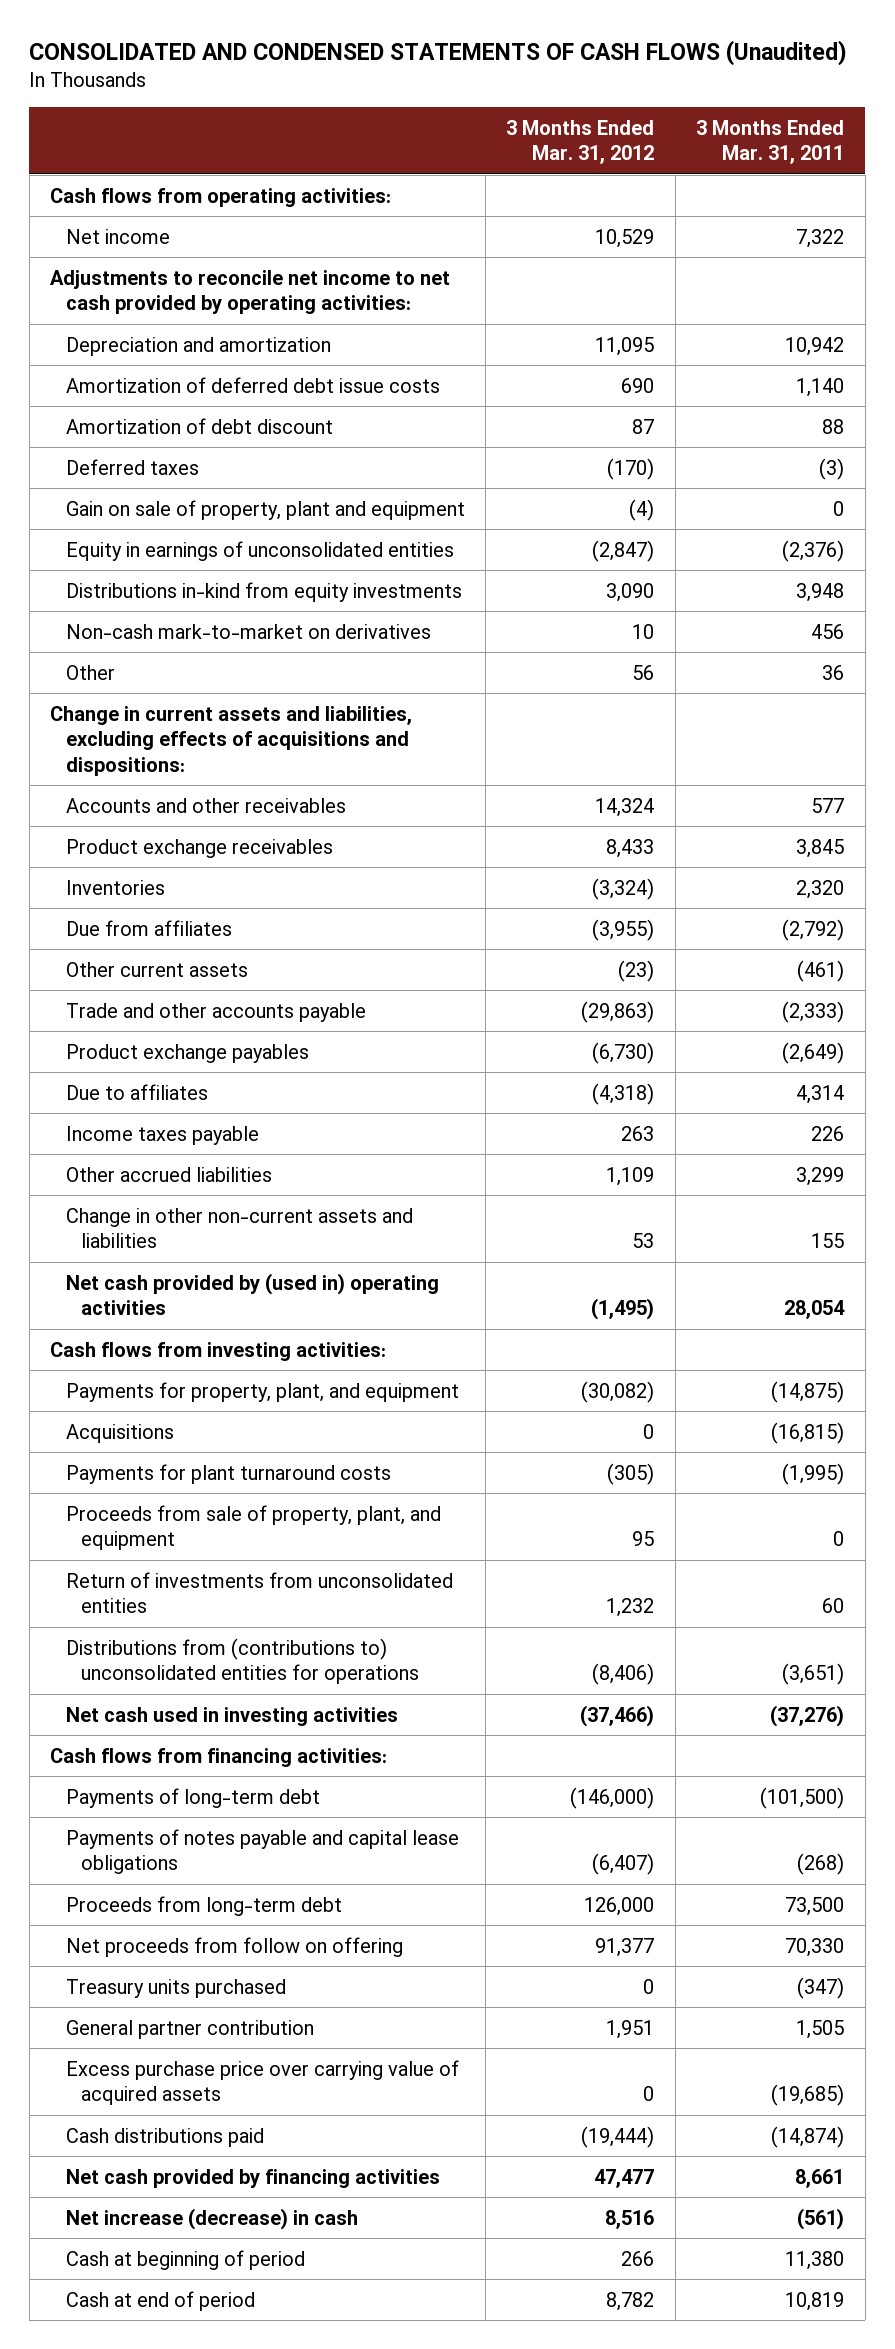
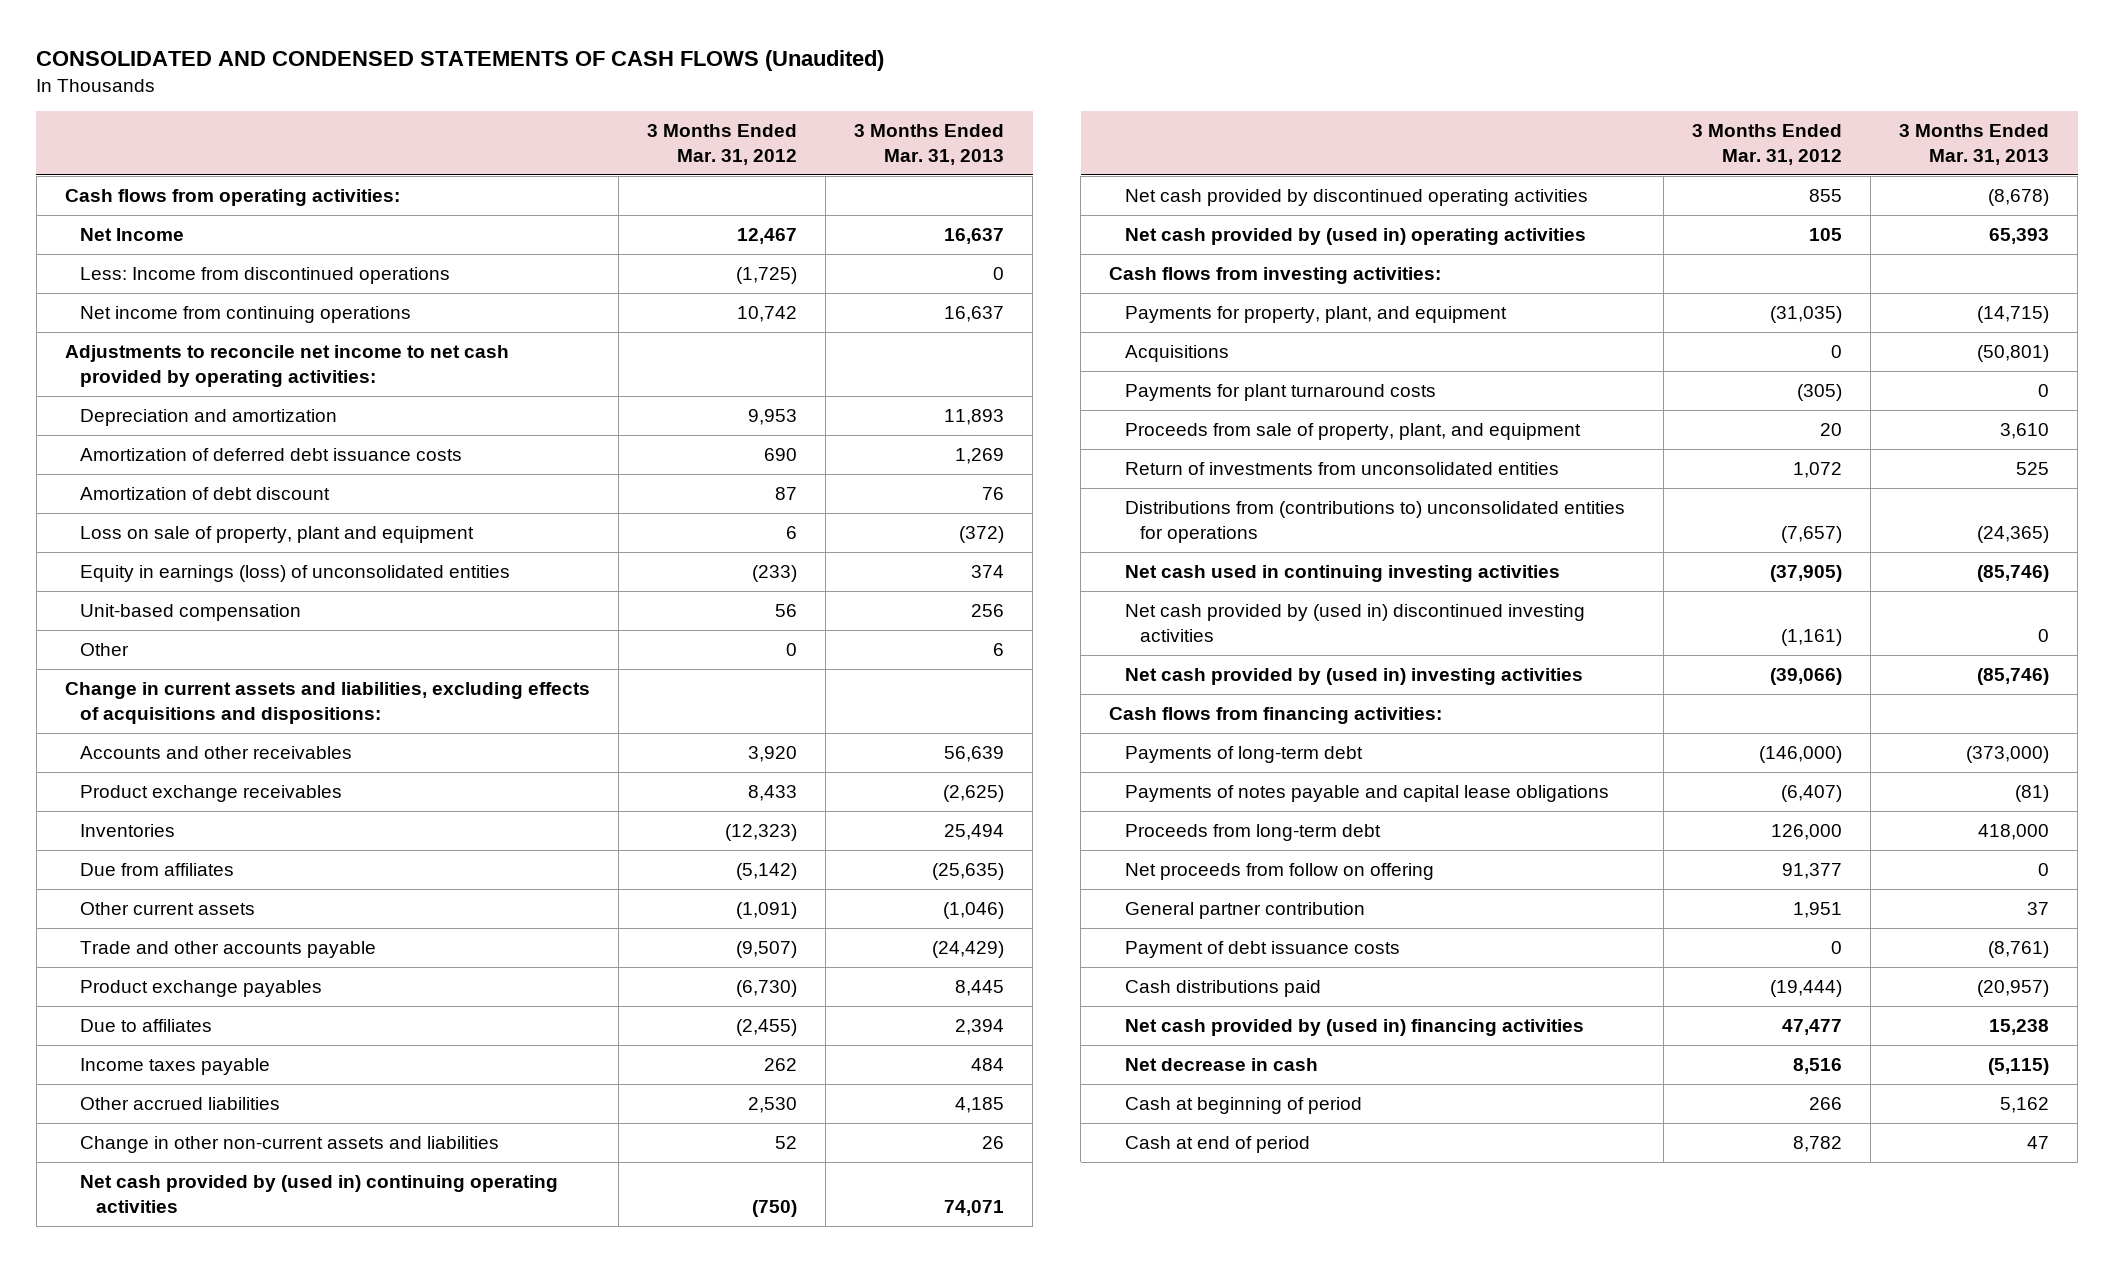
- | 3 Months Ended Mar. 31, 2012 | 3 Months Ended Mar. 31, 2011
+ | 3 Months Ended Mar. 31, 2012 | 3 Months Ended Mar. 31, 2013
- Net income | 10,529 | 7,322
+ Net Income | 12,467 | 16,637
+ Less: Income from discontinued operations | (1,725) | 0
+ Net income from continuing operations | 10,742 | 16,637
- Depreciation and amortization | 11,095 | 10,942
- Amortization of deferred debt issue costs | 690 | 1,140
+ Depreciation and amortization | 9,953 | 11,893
+ Amortization of deferred debt issuance costs | 690 | 1,269
- Deferred taxes | (170) | (3)
- Gain on sale of property, plant and equipment | (4) | 0
- Equity in earnings of unconsolidated entities | (2,847) | (2,376)
- Distributions in-kind from equity investments | 3,090 | 3,948
- Non-cash mark-to-market on derivatives | 10 | 456
- Other | 56 | 36
+ Loss on sale of property, plant and equipment | 6 | (372)
+ Equity in earnings (loss) of unconsolidated entities | (233) | 374
+ Unit-based compensation | 56 | 256
+ Other | 0 | 6
- Accounts and other receivables | 14,324 | 577
+ Accounts and other receivables | 3,920 | 56,639
- Inventories | (3,324) | 2,320
- Due from affiliates | (3,955) | (2,792)
- Other current assets | (23) | (461)
- Trade and other accounts payable | (29,863) | (2,333)
+ Inventories | (12,323) | 25,494
+ Due from affiliates | (5,142) | (25,635)
+ Other current assets | (1,091) | (1,046)
+ Trade and other accounts payable | (9,507) | (24,429)
- Due to affiliates | (4,318) | 4,314
- Income taxes payable | 263 | 226
- Other accrued liabilities | 1,109 | 3,299
- Change in other non-current assets and liabilities | 53 | 155
- Net cash provided by (used in) operating activities | (1,495) | 28,054
+ Due to affiliates | (2,455) | 2,394
+ Income taxes payable | 262 | 484
+ Other accrued liabilities | 2,530 | 4,185
+ Change in other non-current assets and liabilities | 52 | 26
+ Net cash provided by (used in) continuing operating activities | (750) | 74,071
+ Net cash provided by discontinued operating activities | 855 | (8,678)
+ Net cash provided by (used in) operating activities | 105 | 65,393
- Payments for property, plant, and equipment | (30,082) | (14,875)
+ Payments for property, plant, and equipment | (31,035) | (14,715)
- Proceeds from sale of property, plant, and equipment | 95 | 0
- Return of investments from unconsolidated entities | 1,232 | 60
- Distributions from (contributions to) unconsolidated entities for operations | (8,406) | (3,651)
- Net cash used in investing activities | (37,466) | (37,276)
+ Proceeds from sale of property, plant, and equipment | 20 | 3,610
+ Return of investments from unconsolidated entities | 1,072 | 525
+ Distributions from (contributions to) unconsolidated entities for operations | (7,657) | (24,365)
+ Net cash used in continuing investing activities | (37,905) | (85,746)
+ Net cash provided by (used in) discontinued investing activities | (1,161) | 0
+ Net cash provided by (used in) investing activities | (39,066) | (85,746)
- Treasury units purchased | 0 | (347)
- Excess purchase price over carrying value of acquired assets | 0 | (19,685)
+ Payment of debt issuance costs | 0 | (8,761)
- Net cash provided by financing activities | 47,477 | 8,661
- Net increase (decrease) in cash | 8,516 | (561)
+ Net cash provided by (used in) financing activities | 47,477 | 15,238
+ Net decrease in cash | 8,516 | (5,115)

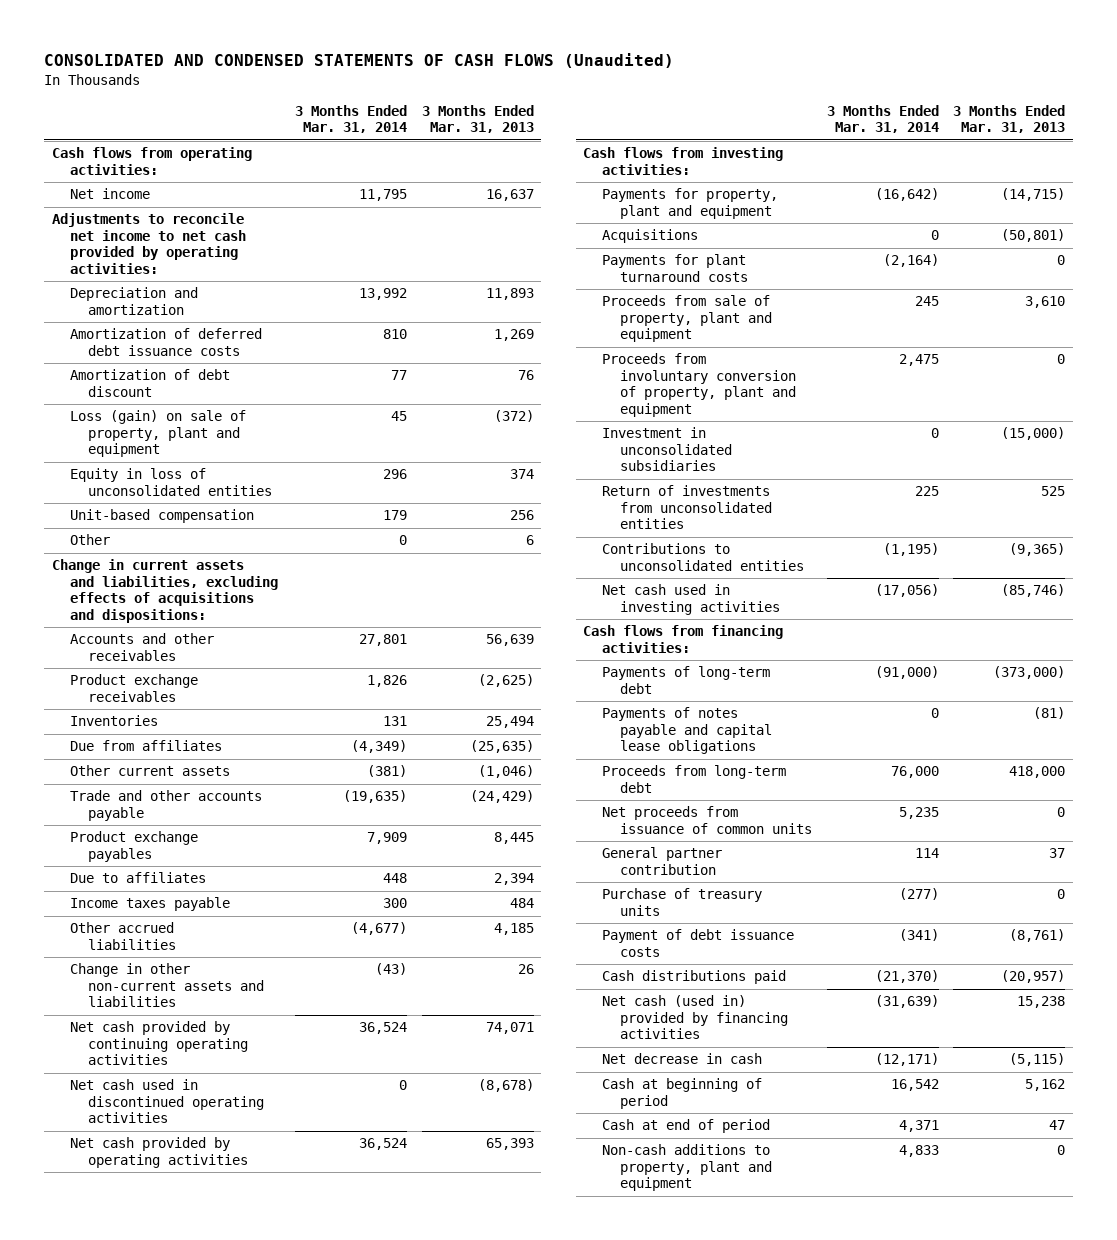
- | 3 Months Ended Mar. 31, 2012 | 3 Months Ended Mar. 31, 2013
+ | 3 Months Ended Mar. 31, 2014 | 3 Months Ended Mar. 31, 2013
- Net Income | 12,467 | 16,637
- Less: Income from discontinued operations | (1,725) | 0
- Net income from continuing operations | 10,742 | 16,637
+ Net income | 11,795 | 16,637
- Loss on sale of property, plant and equipment | 6 | (372)
- Equity in earnings (loss) of unconsolidated entities | (233) | 374
+ Loss (gain) on sale of property, plant and equipment | 45 | (372)
+ Equity in loss of unconsolidated entities | 296 | 374
- Net cash provided by (used in) continuing operating activities | (750) | 74,071
- Net cash provided by discontinued operating activities | 855 | (8,678)
- Net cash provided by (used in) operating activities | 105 | 65,393
+ Net cash provided by continuing operating activities | 36,524 | 74,071
+ Net cash used in discontinued operating activities | 0 | (8,678)
+ Net cash provided by operating activities | 36,524 | 65,393
- Payments for property, plant, and equipment | (31,035) | (14,715)
+ Payments for property, plant and equipment | (16,642) | (14,715)
- Proceeds from sale of property, plant, and equipment | 20 | 3,610
+ Proceeds from sale of property, plant and equipment | 245 | 3,610
+ Proceeds from involuntary conversion of property, plant and equipment | 2,475 | 0
+ Investment in unconsolidated subsidiaries | 0 | (15,000)
- Distributions from (contributions to) unconsolidated entities for operations | (7,657) | (24,365)
- Net cash used in continuing investing activities | (37,905) | (85,746)
- Net cash provided by (used in) discontinued investing activities | (1,161) | 0
- Net cash provided by (used in) investing activities | (39,066) | (85,746)
+ Contributions to unconsolidated entities | (1,195) | (9,365)
+ Net cash used in investing activities | (17,056) | (85,746)
- Net proceeds from follow on offering | 91,377 | 0
+ Net proceeds from issuance of common units | 5,235 | 0
+ Purchase of treasury units | (277) | 0
- Net cash provided by (used in) financing activities | 47,477 | 15,238
+ Net cash (used in) provided by financing activities | (31,639) | 15,238
+ Non-cash additions to property, plant and equipment | 4,833 | 0

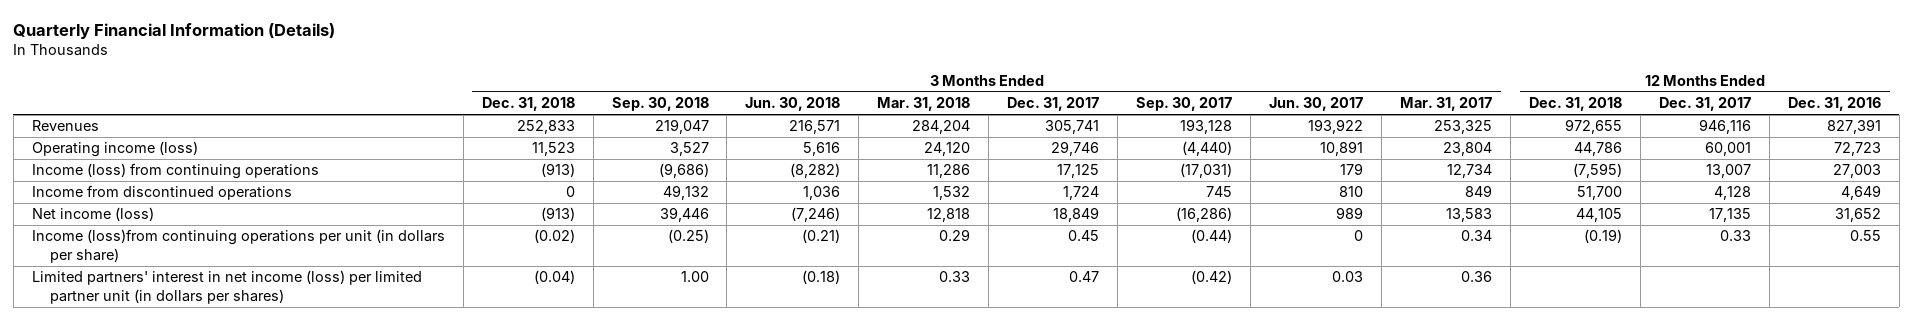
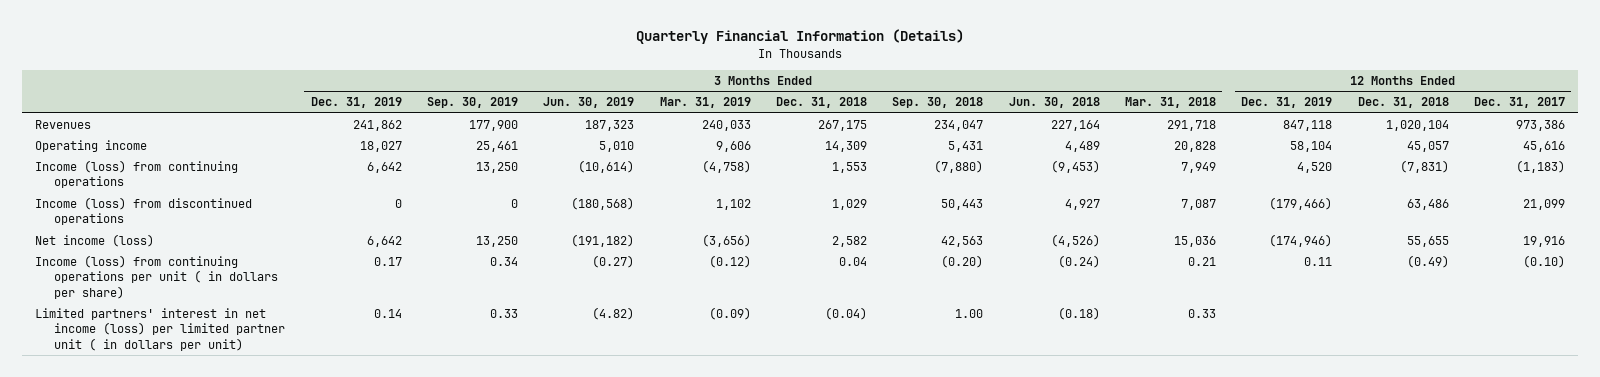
- | 3 Months Ended Dec. 31, 2018 | 3 Months Ended Sep. 30, 2018 | 3 Months Ended Jun. 30, 2018 | 3 Months Ended Mar. 31, 2018 | 3 Months Ended Dec. 31, 2017 | 3 Months Ended Sep. 30, 2017 | 3 Months Ended Jun. 30, 2017 | 3 Months Ended Mar. 31, 2017 | 12 Months Ended Dec. 31, 2018 | 12 Months Ended Dec. 31, 2017 | 12 Months Ended Dec. 31, 2016
+ | 3 Months Ended Dec. 31, 2019 | 3 Months Ended Sep. 30, 2019 | 3 Months Ended Jun. 30, 2019 | 3 Months Ended Mar. 31, 2019 | 3 Months Ended Dec. 31, 2018 | 3 Months Ended Sep. 30, 2018 | 3 Months Ended Jun. 30, 2018 | 3 Months Ended Mar. 31, 2018 | 12 Months Ended Dec. 31, 2019 | 12 Months Ended Dec. 31, 2018 | 12 Months Ended Dec. 31, 2017
- Revenues | 252,833 | 219,047 | 216,571 | 284,204 | 305,741 | 193,128 | 193,922 | 253,325 | 972,655 | 946,116 | 827,391
- Operating income (loss) | 11,523 | 3,527 | 5,616 | 24,120 | 29,746 | (4,440) | 10,891 | 23,804 | 44,786 | 60,001 | 72,723
- Income (loss) from continuing operations | (913) | (9,686) | (8,282) | 11,286 | 17,125 | (17,031) | 179 | 12,734 | (7,595) | 13,007 | 27,003
- Income from discontinued operations | 0 | 49,132 | 1,036 | 1,532 | 1,724 | 745 | 810 | 849 | 51,700 | 4,128 | 4,649
- Net income (loss) | (913) | 39,446 | (7,246) | 12,818 | 18,849 | (16,286) | 989 | 13,583 | 44,105 | 17,135 | 31,652
- Income (loss)from continuing operations per unit (in dollars per share) | (0.02) | (0.25) | (0.21) | 0.29 | 0.45 | (0.44) | 0 | 0.34 | (0.19) | 0.33 | 0.55
- Limited partners' interest in net income (loss) per limited partner unit (in dollars per shares) | (0.04) | 1.00 | (0.18) | 0.33 | 0.47 | (0.42) | 0.03 | 0.36 | | |
+ Revenues | 241,862 | 177,900 | 187,323 | 240,033 | 267,175 | 234,047 | 227,164 | 291,718 | 847,118 | 1,020,104 | 973,386
+ Operating income | 18,027 | 25,461 | 5,010 | 9,606 | 14,309 | 5,431 | 4,489 | 20,828 | 58,104 | 45,057 | 45,616
+ Income (loss) from continuing operations | 6,642 | 13,250 | (10,614) | (4,758) | 1,553 | (7,880) | (9,453) | 7,949 | 4,520 | (7,831) | (1,183)
+ Income (loss) from discontinued operations | 0 | 0 | (180,568) | 1,102 | 1,029 | 50,443 | 4,927 | 7,087 | (179,466) | 63,486 | 21,099
+ Net income (loss) | 6,642 | 13,250 | (191,182) | (3,656) | 2,582 | 42,563 | (4,526) | 15,036 | (174,946) | 55,655 | 19,916
+ Income (loss) from continuing operations per unit ( in dollars per share) | 0.17 | 0.34 | (0.27) | (0.12) | 0.04 | (0.20) | (0.24) | 0.21 | 0.11 | (0.49) | (0.10)
+ Limited partners' interest in net income (loss) per limited partner unit ( in dollars per unit) | 0.14 | 0.33 | (4.82) | (0.09) | (0.04) | 1.00 | (0.18) | 0.33 | | |

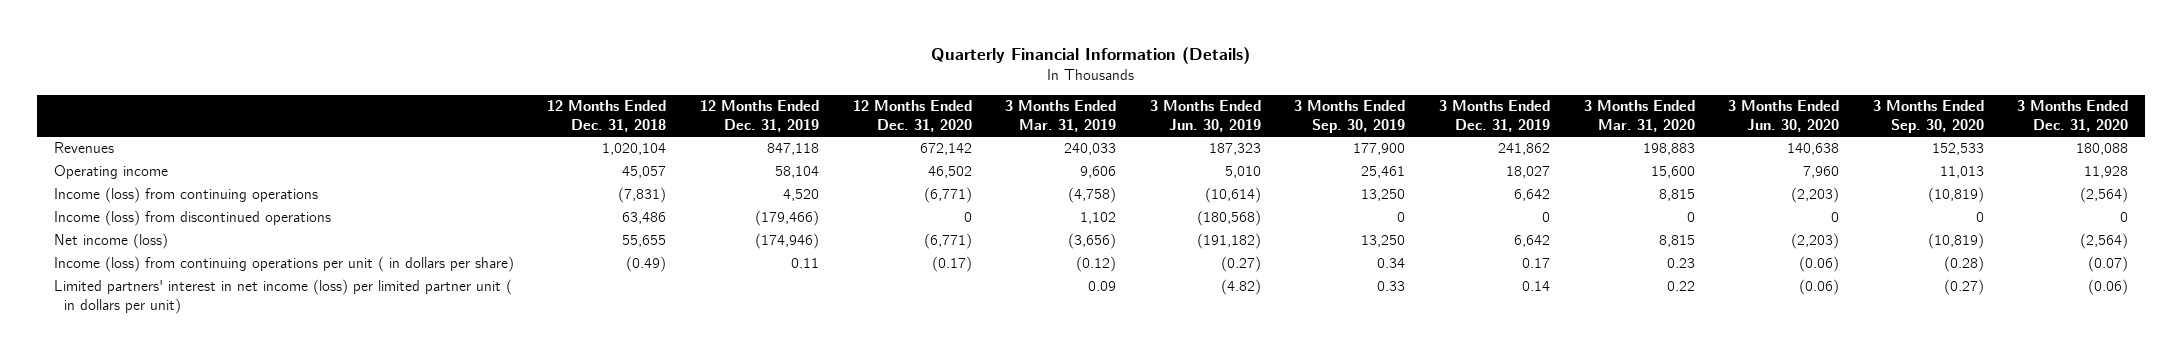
- | 3 Months Ended Dec. 31, 2019 | 3 Months Ended Sep. 30, 2019 | 3 Months Ended Jun. 30, 2019 | 3 Months Ended Mar. 31, 2019 | 3 Months Ended Dec. 31, 2018 | 3 Months Ended Sep. 30, 2018 | 3 Months Ended Jun. 30, 2018 | 3 Months Ended Mar. 31, 2018 | 12 Months Ended Dec. 31, 2019 | 12 Months Ended Dec. 31, 2018 | 12 Months Ended Dec. 31, 2017
+ | 12 Months Ended Dec. 31, 2018 | 12 Months Ended Dec. 31, 2019 | 12 Months Ended Dec. 31, 2020 | 3 Months Ended Mar. 31, 2019 | 3 Months Ended Jun. 30, 2019 | 3 Months Ended Sep. 30, 2019 | 3 Months Ended Dec. 31, 2019 | 3 Months Ended Mar. 31, 2020 | 3 Months Ended Jun. 30, 2020 | 3 Months Ended Sep. 30, 2020 | 3 Months Ended Dec. 31, 2020
- Limited partners' interest in net income (loss) per limited partner unit ( in dollars per unit) | 0.14 | 0.33 | (4.82) | (0.09) | (0.04) | 1.00 | (0.18) | 0.33 | | |
+ Limited partners' interest in net income (loss) per limited partner unit ( in dollars per unit) | | | | 0.09 | (4.82) | 0.33 | 0.14 | 0.22 | (0.06) | (0.27) | (0.06)

